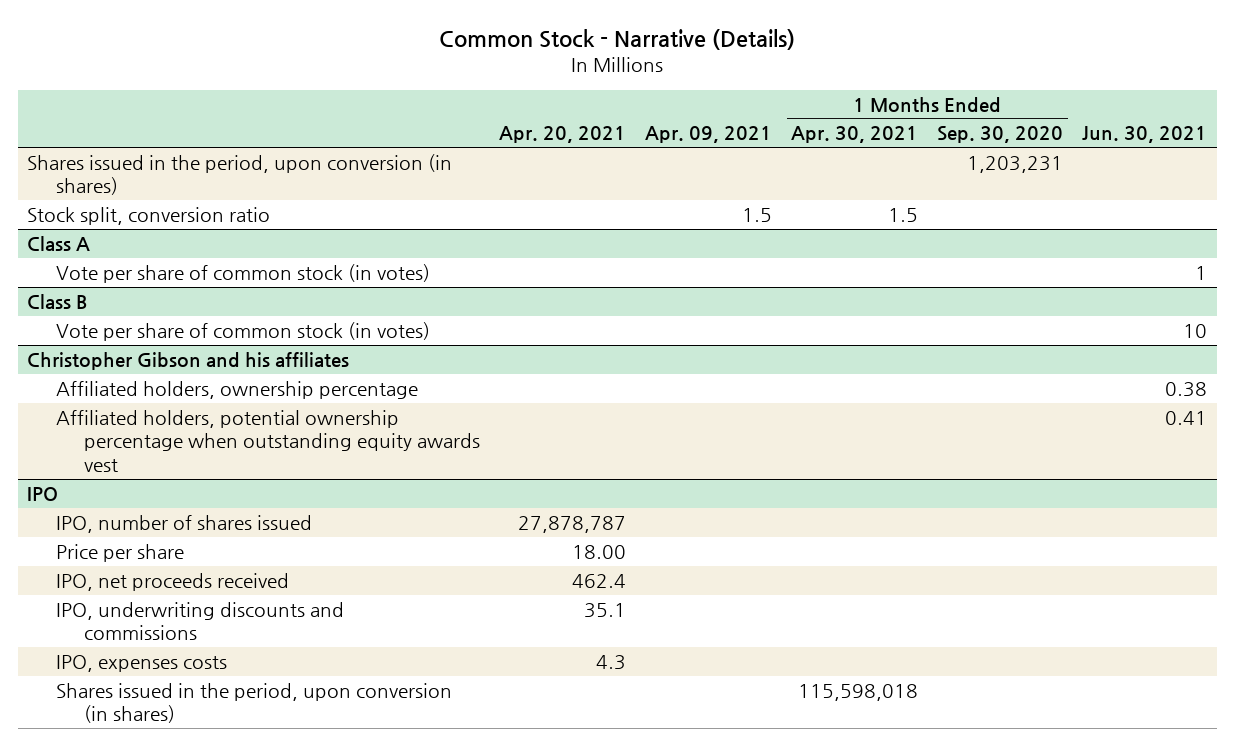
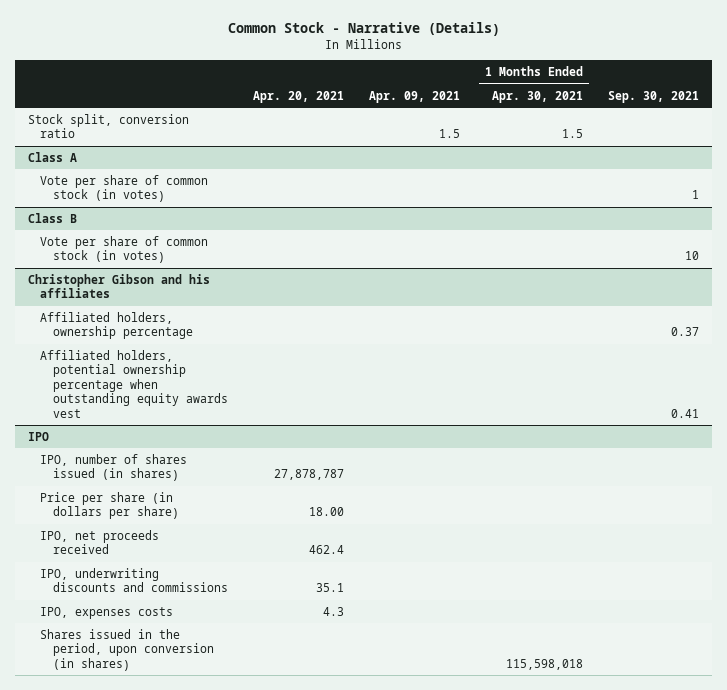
- | Apr. 20, 2021 | Apr. 09, 2021 | 1 Months Ended Apr. 30, 2021 | 1 Months Ended Sep. 30, 2020 | Jun. 30, 2021
+ | Apr. 20, 2021 | Apr. 09, 2021 | 1 Months Ended Apr. 30, 2021 | Sep. 30, 2021
- Shares issued in the period, upon conversion (in shares) | | | | 1,203,231 |
@ IPO
- IPO, number of shares issued | 27,878,787 | | | |
- Price per share | 18.00 | | | |
+ IPO, number of shares issued (in shares) | 27,878,787 | | |
+ Price per share (in dollars per share) | 18.00 | | |

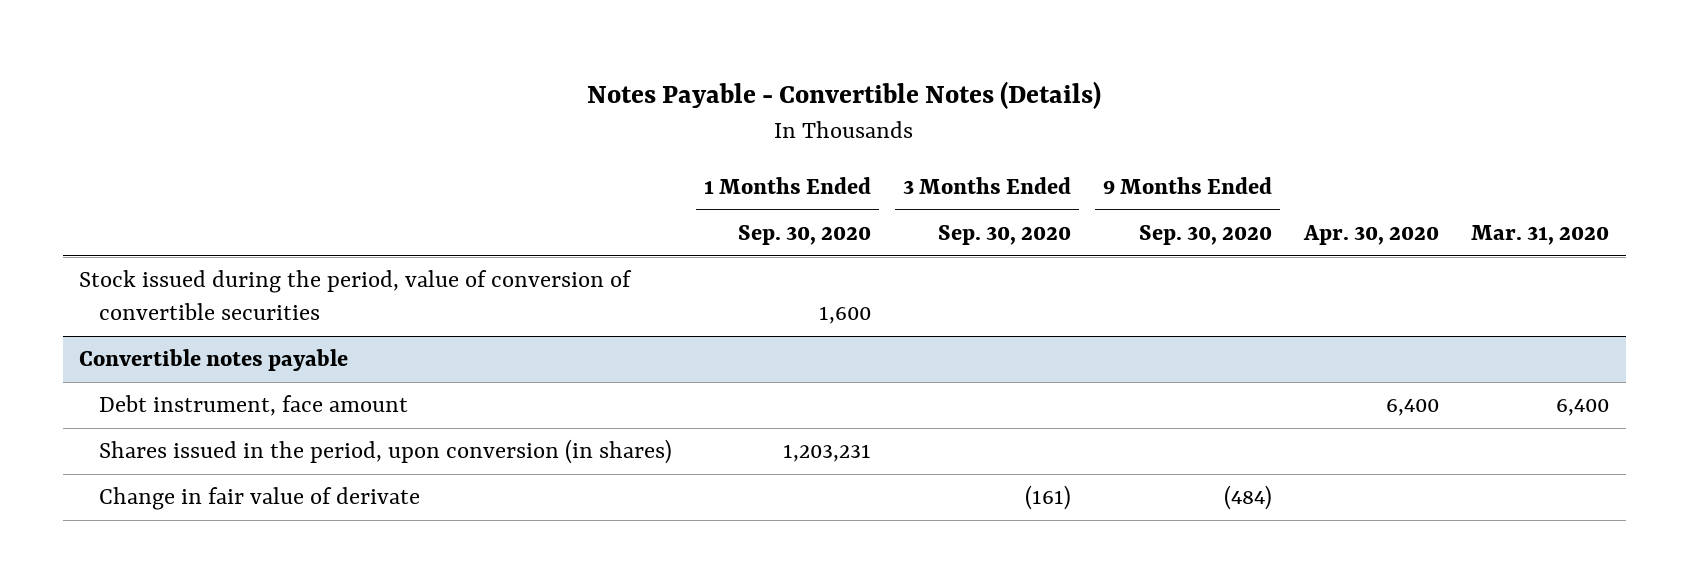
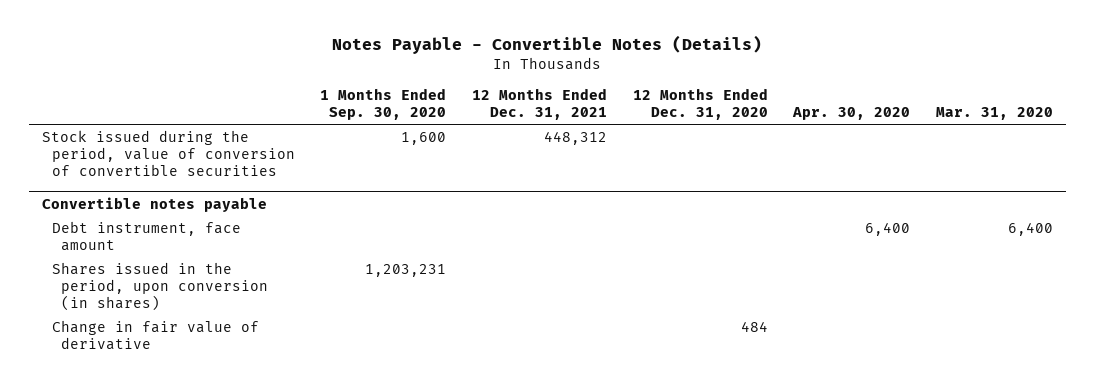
- | 1 Months Ended Sep. 30, 2020 | 3 Months Ended Sep. 30, 2020 | 9 Months Ended Sep. 30, 2020 | Apr. 30, 2020 | Mar. 31, 2020
+ | 1 Months Ended Sep. 30, 2020 | 12 Months Ended Dec. 31, 2021 | 12 Months Ended Dec. 31, 2020 | Apr. 30, 2020 | Mar. 31, 2020
@ Convertible notes payable
- Change in fair value of derivate | | (161) | (484) | |
+ Change in fair value of derivative | | | 484 | |

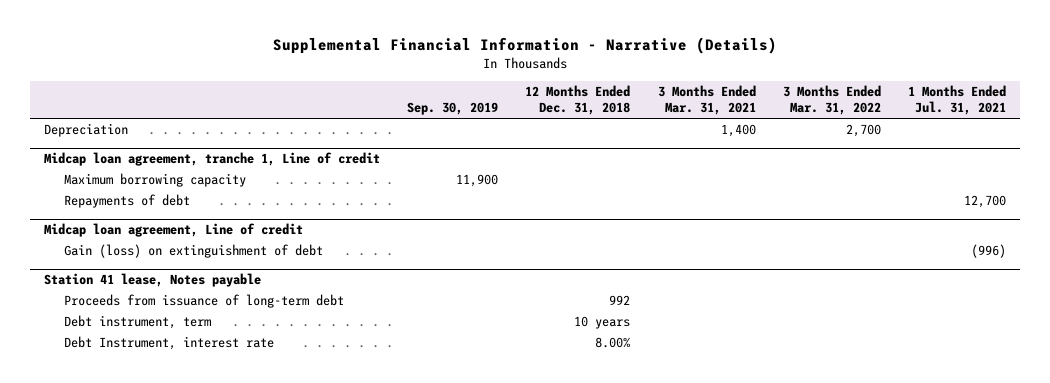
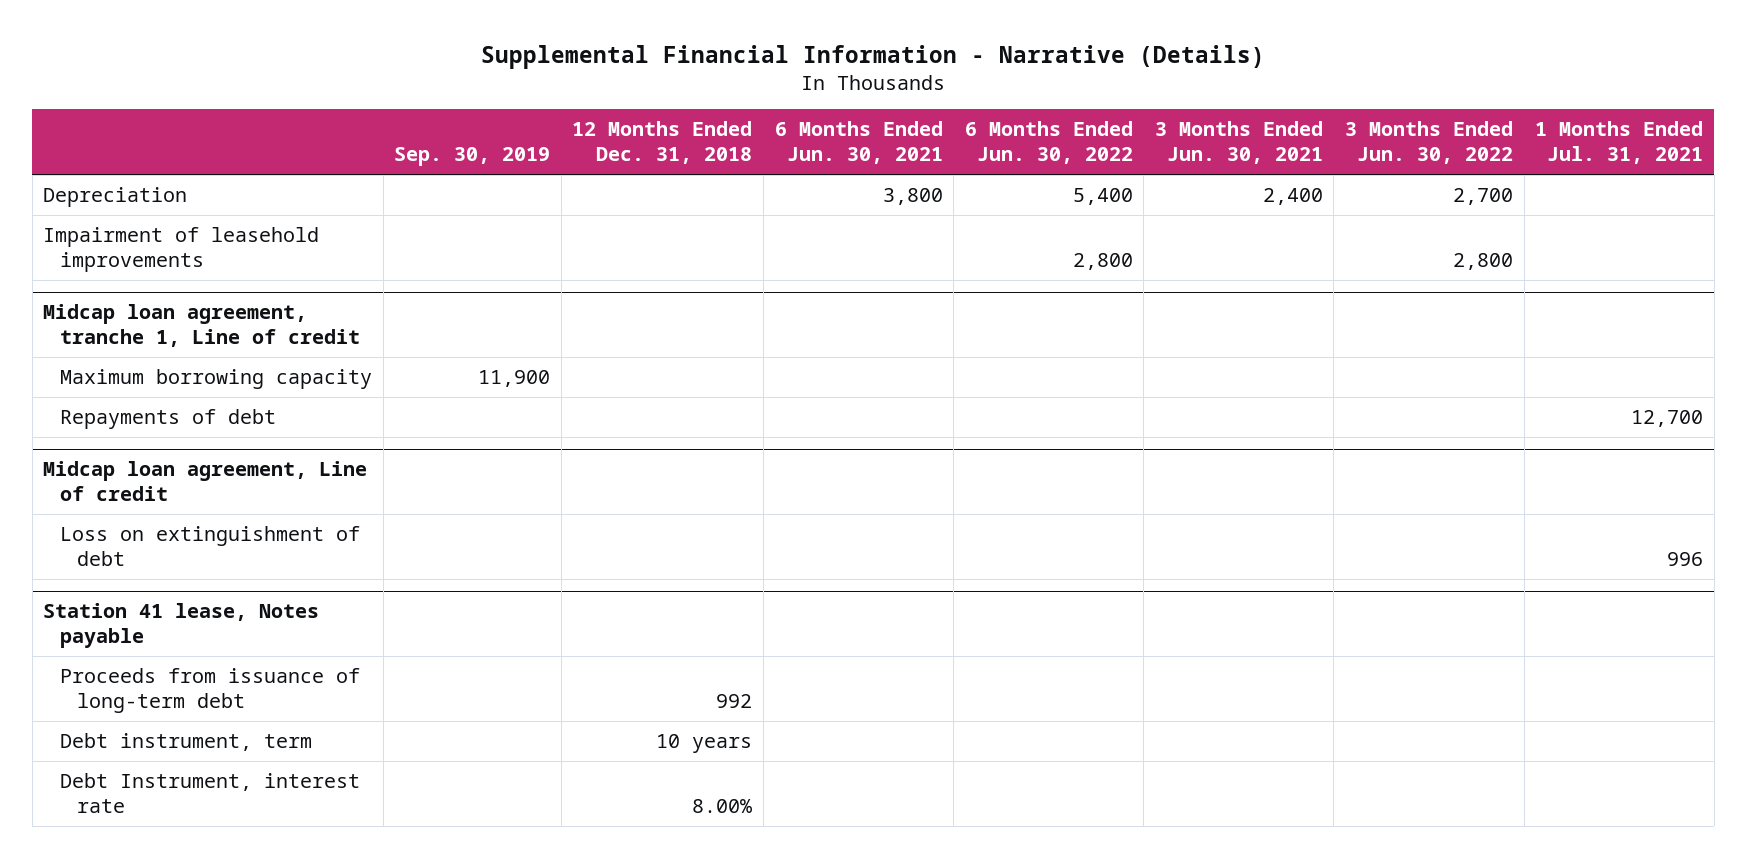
- | Sep. 30, 2019 | 12 Months Ended Dec. 31, 2018 | 3 Months Ended Mar. 31, 2021 | 3 Months Ended Mar. 31, 2022 | 1 Months Ended Jul. 31, 2021
+ | Sep. 30, 2019 | 12 Months Ended Dec. 31, 2018 | 6 Months Ended Jun. 30, 2021 | 6 Months Ended Jun. 30, 2022 | 3 Months Ended Jun. 30, 2021 | 3 Months Ended Jun. 30, 2022 | 1 Months Ended Jul. 31, 2021
+ Impairment of leasehold improvements | | | | 2,800 | | 2,800 |
@ Midcap loan agreement, Line of credit
- Gain (loss) on extinguishment of debt | | | | | (996)
+ Loss on extinguishment of debt | | | | | | | 996

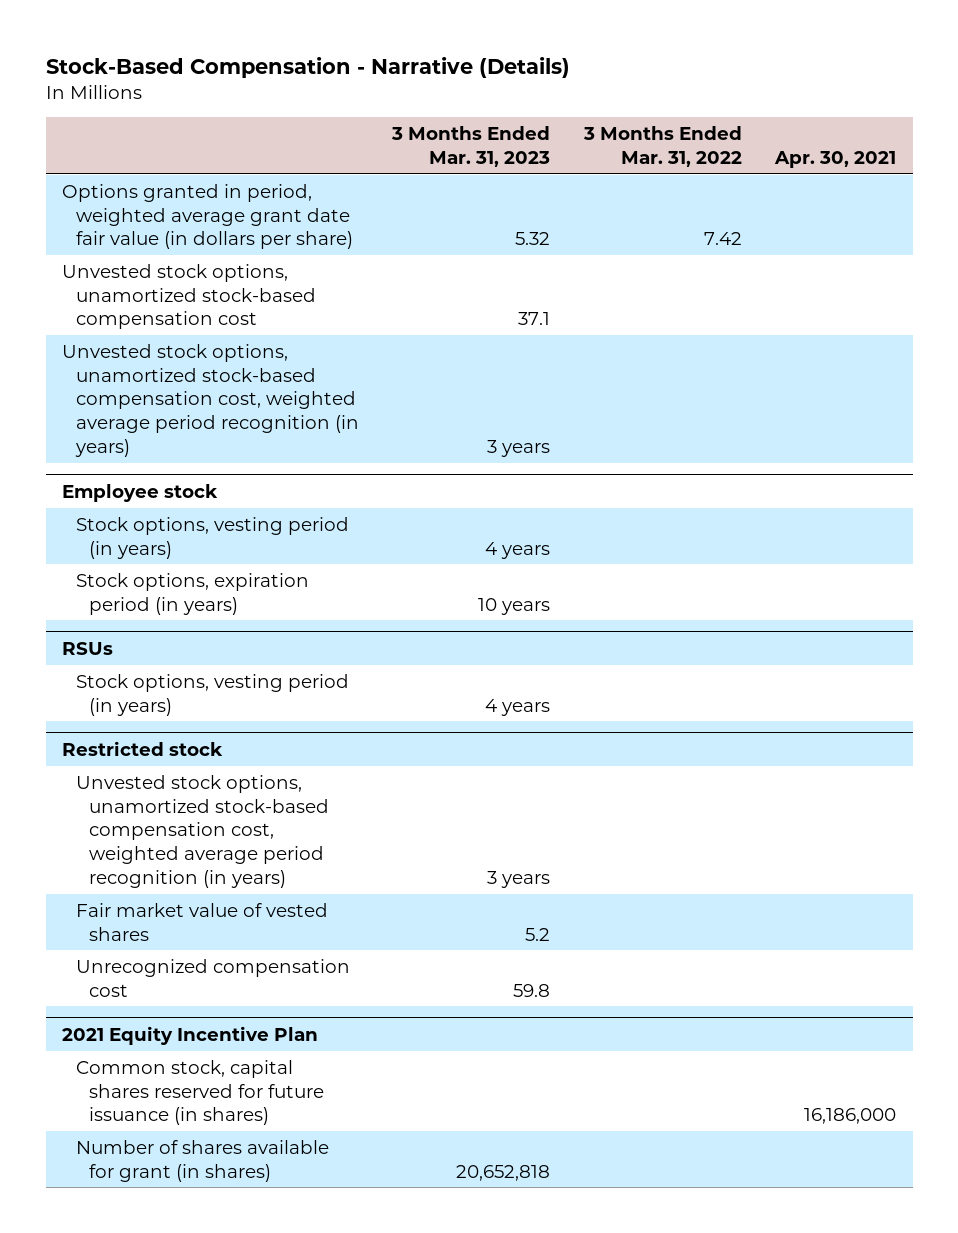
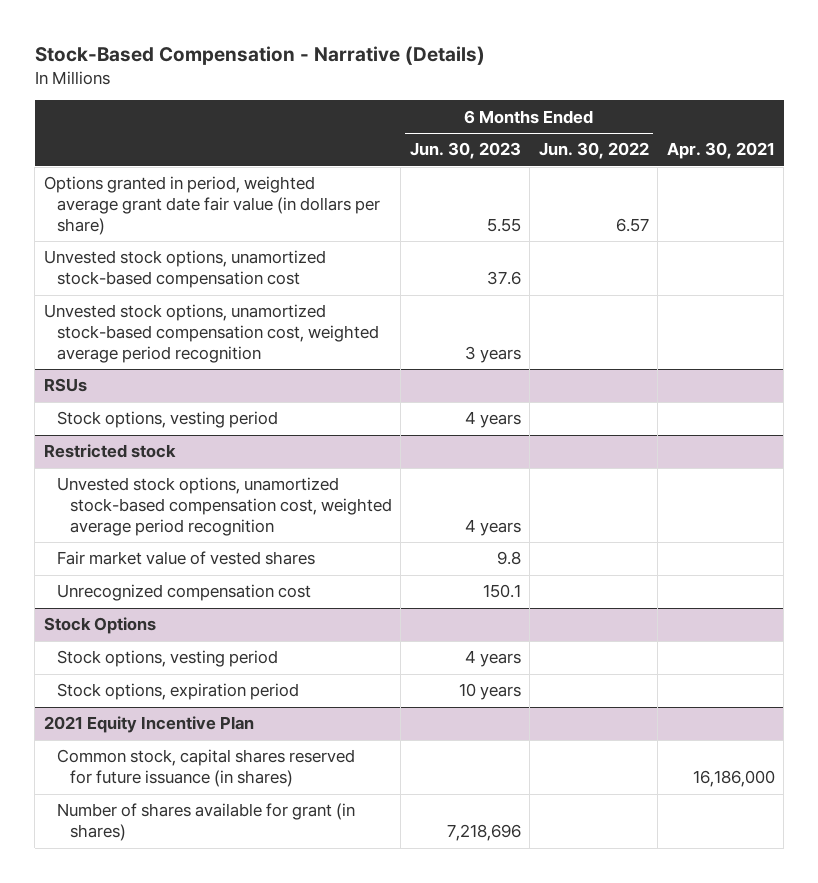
- | 3 Months Ended Mar. 31, 2023 | 3 Months Ended Mar. 31, 2022 | Apr. 30, 2021
+ | 6 Months Ended Jun. 30, 2023 | 6 Months Ended Jun. 30, 2022 | Apr. 30, 2021
- Unvested stock options, unamortized stock-based compensation cost, weighted average period recognition (in years) | 3 years | |
- Employee stock
- Stock options, vesting period (in years) | 4 years | |
- Stock options, expiration period (in years) | 10 years | |
+ Unvested stock options, unamortized stock-based compensation cost, weighted average period recognition | 3 years | |
@ RSUs
- Stock options, vesting period (in years) | 4 years | |
+ Stock options, vesting period | 4 years | |
@ Restricted stock
- Unvested stock options, unamortized stock-based compensation cost, weighted average period recognition (in years) | 3 years | |
+ Unvested stock options, unamortized stock-based compensation cost, weighted average period recognition | 4 years | |
+ Stock Options
+ Stock options, vesting period | 4 years | |
+ Stock options, expiration period | 10 years | |

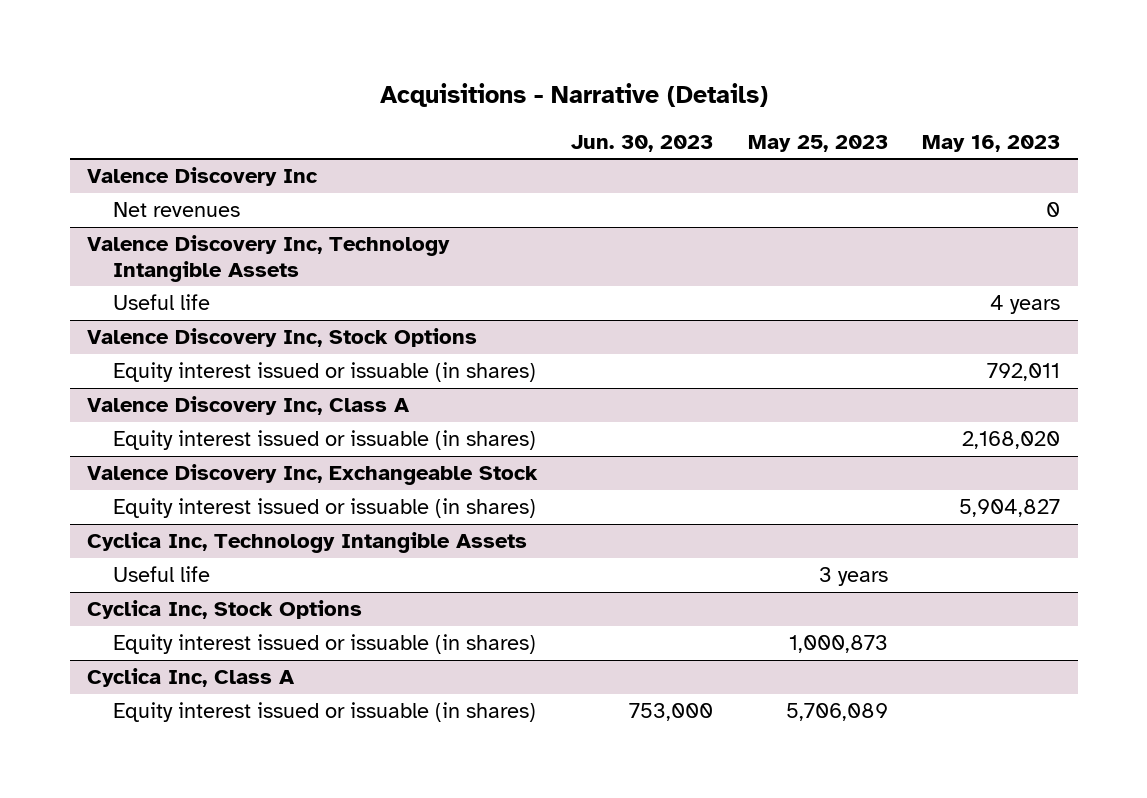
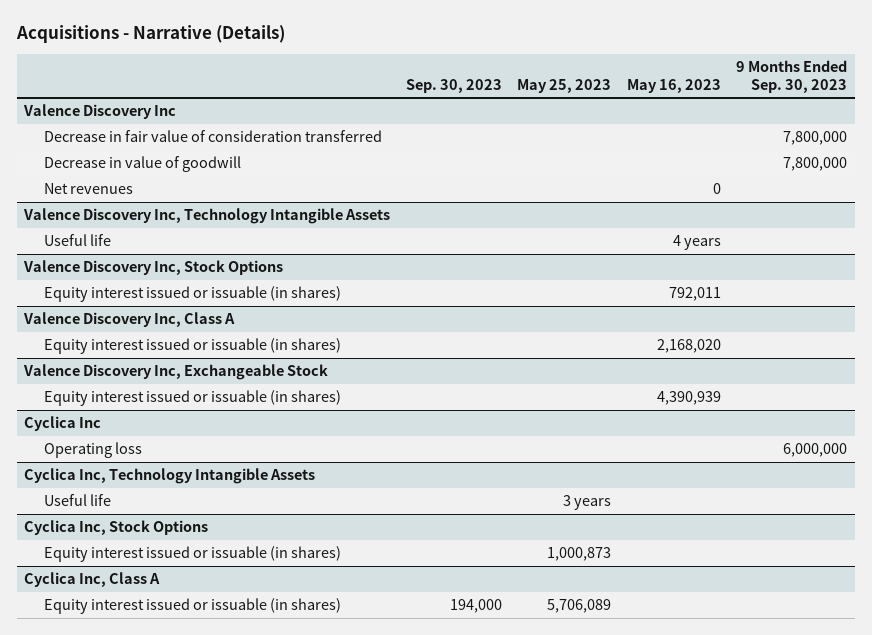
- | Jun. 30, 2023 | May 25, 2023 | May 16, 2023
+ | Sep. 30, 2023 | May 25, 2023 | May 16, 2023 | 9 Months Ended Sep. 30, 2023
@ Valence Discovery Inc
+ Decrease in fair value of consideration transferred | | | | 7,800,000
+ Decrease in value of goodwill | | | | 7,800,000
@ Valence Discovery Inc, Exchangeable Stock
- Equity interest issued or issuable (in shares) | | | 5,904,827
+ Equity interest issued or issuable (in shares) | | | 4,390,939 |
+ Cyclica Inc
+ Operating loss | | | | 6,000,000

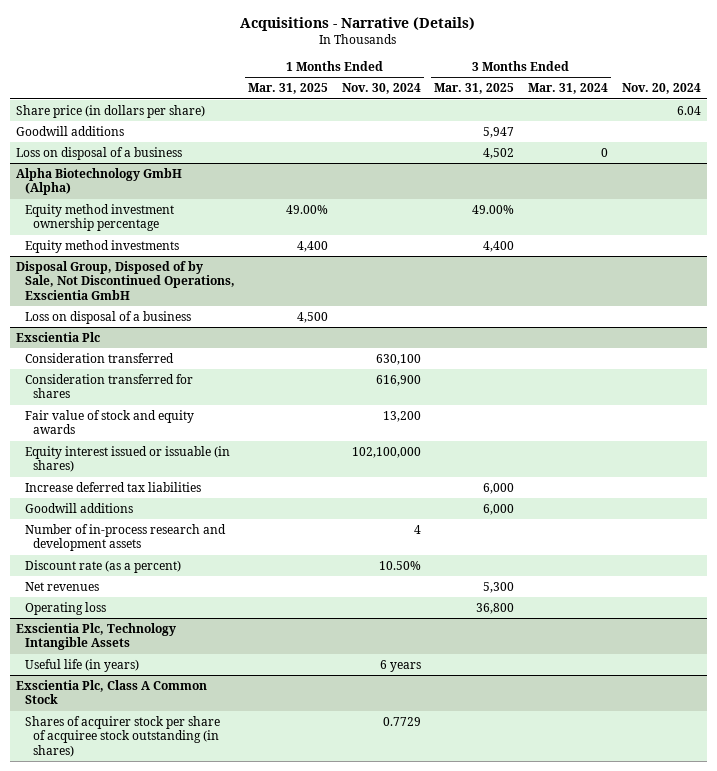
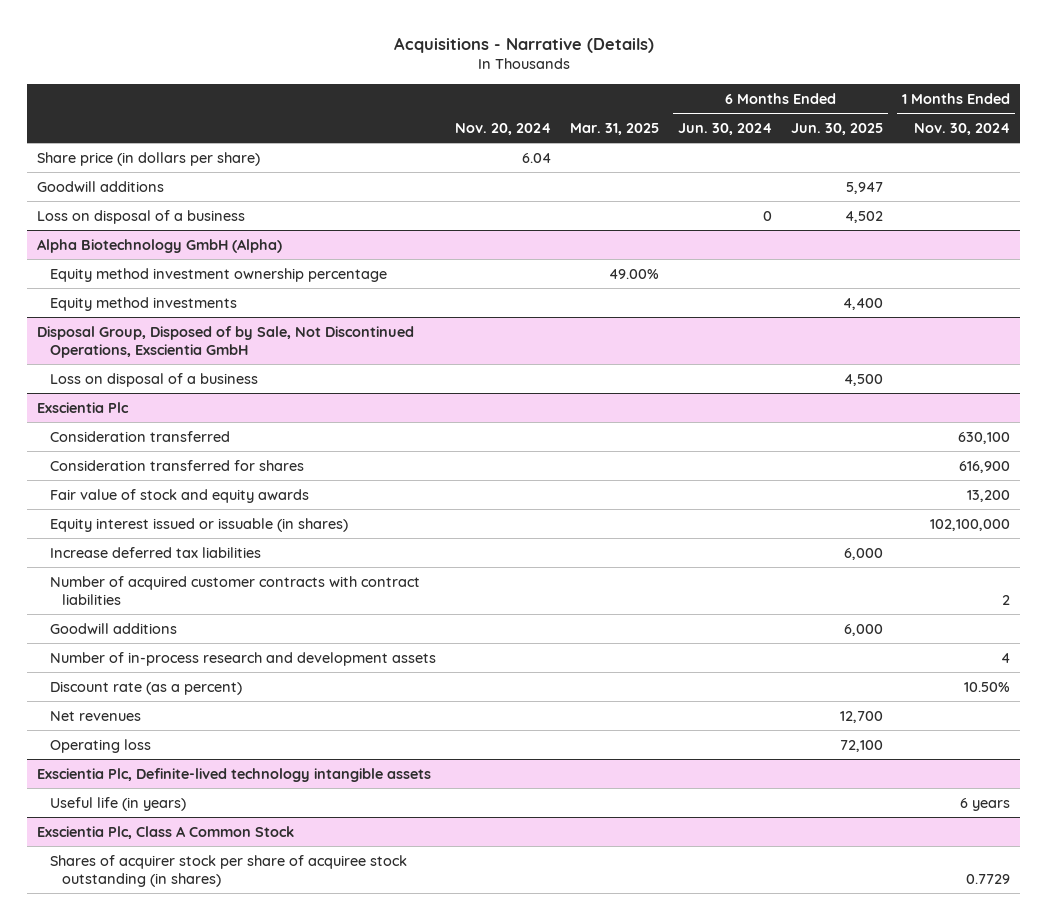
- | 1 Months Ended Mar. 31, 2025 | 1 Months Ended Nov. 30, 2024 | 3 Months Ended Mar. 31, 2025 | 3 Months Ended Mar. 31, 2024 | Nov. 20, 2024
+ | Nov. 20, 2024 | Mar. 31, 2025 | 6 Months Ended Jun. 30, 2024 | 6 Months Ended Jun. 30, 2025 | 1 Months Ended Nov. 30, 2024
@ Exscientia Plc
+ Number of acquired customer contracts with contract liabilities | | | | | 2
- Exscientia Plc, Technology Intangible Assets
+ Exscientia Plc, Definite-lived technology intangible assets

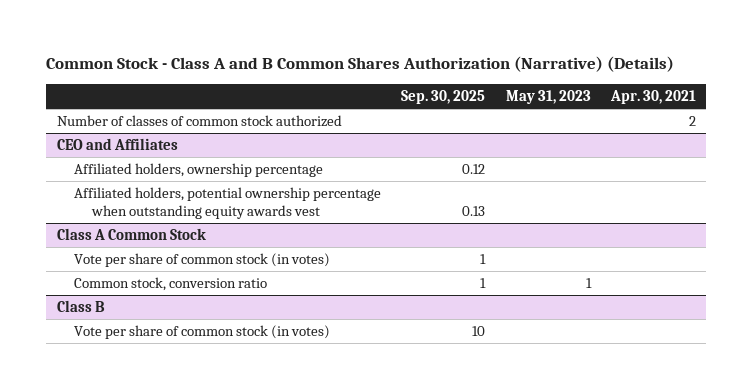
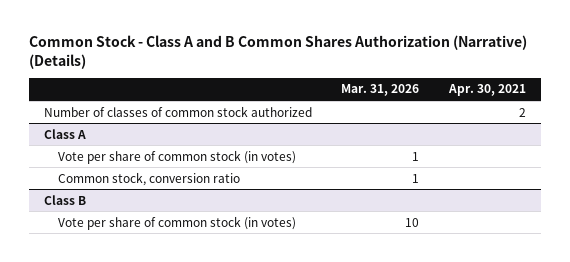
- | Sep. 30, 2025 | May 31, 2023 | Apr. 30, 2021
+ | Mar. 31, 2026 | Apr. 30, 2021
- CEO and Affiliates
- Affiliated holders, ownership percentage | 0.12 | |
- Affiliated holders, potential ownership percentage when outstanding equity awards vest | 0.13 | |
- Class A Common Stock
+ Class A

